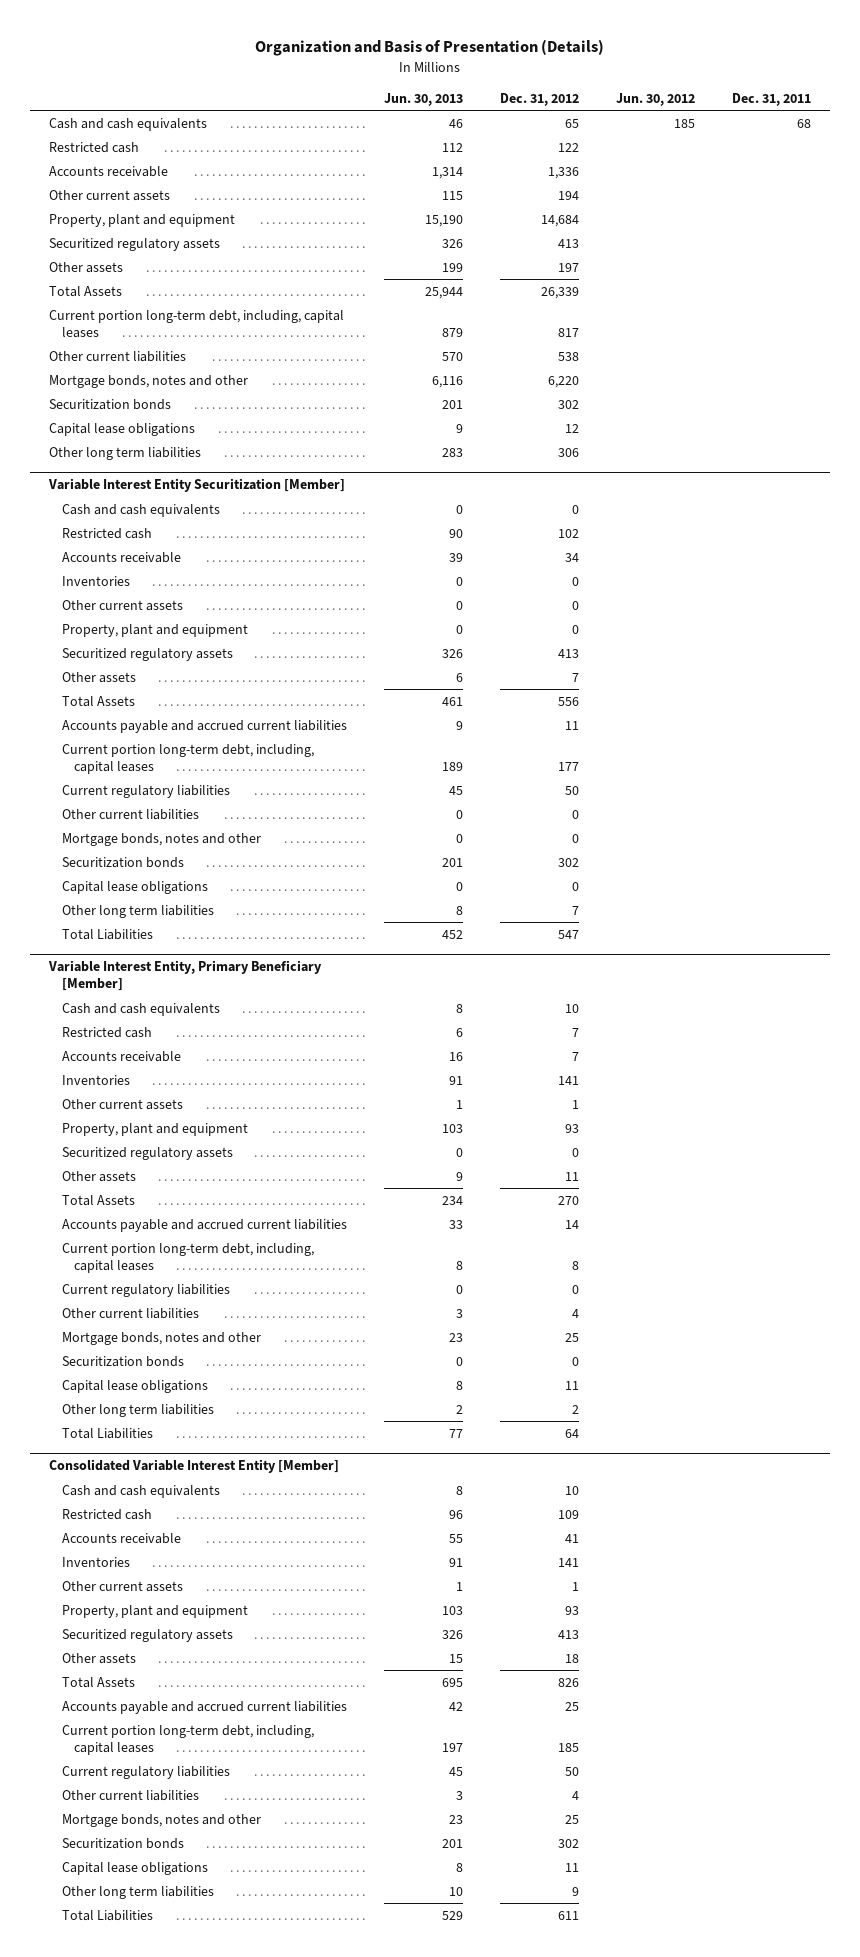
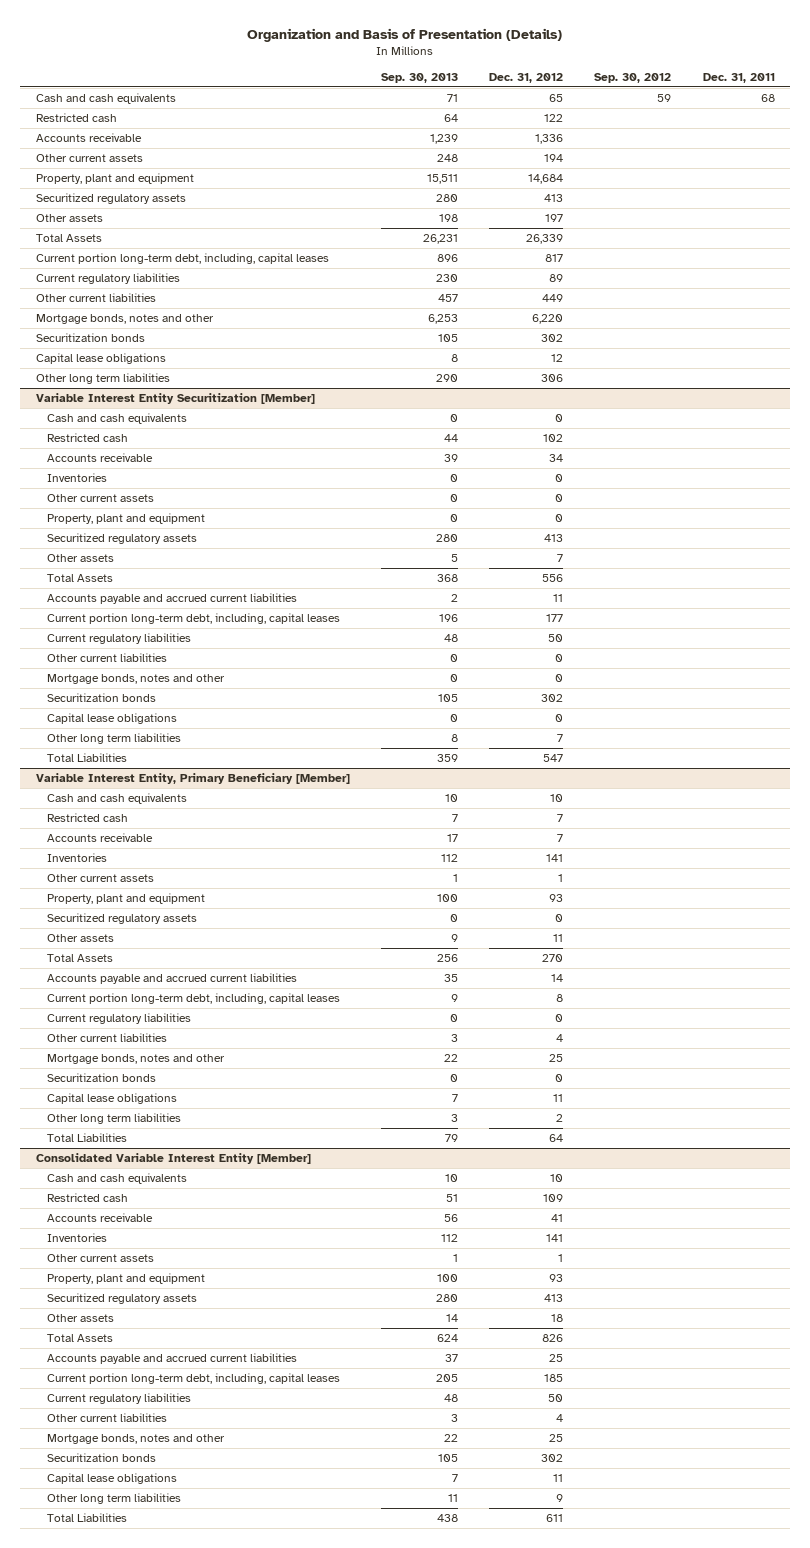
- | Jun. 30, 2013 | Dec. 31, 2012 | Jun. 30, 2012 | Dec. 31, 2011
+ | Sep. 30, 2013 | Dec. 31, 2012 | Sep. 30, 2012 | Dec. 31, 2011
- Other current liabilities | 570 | 538 | |
+ Current regulatory liabilities | 230 | 89 | |
+ Other current liabilities | 457 | 449 | |

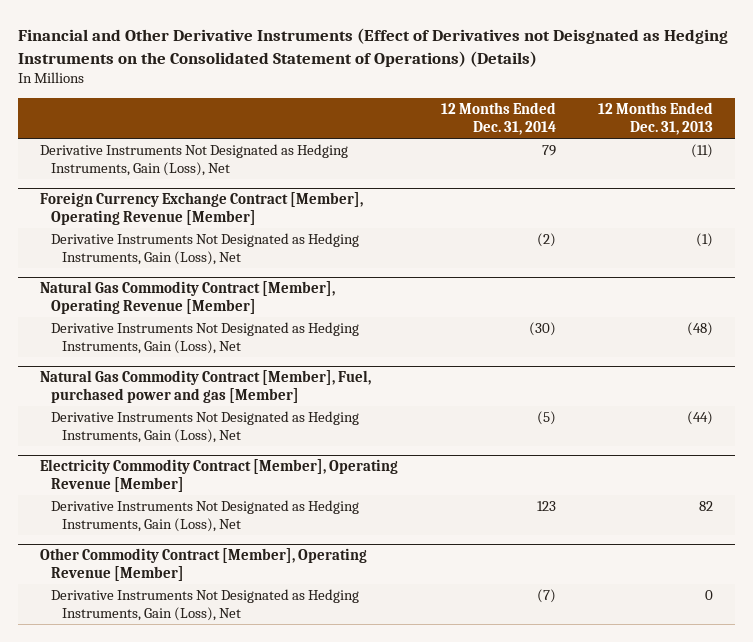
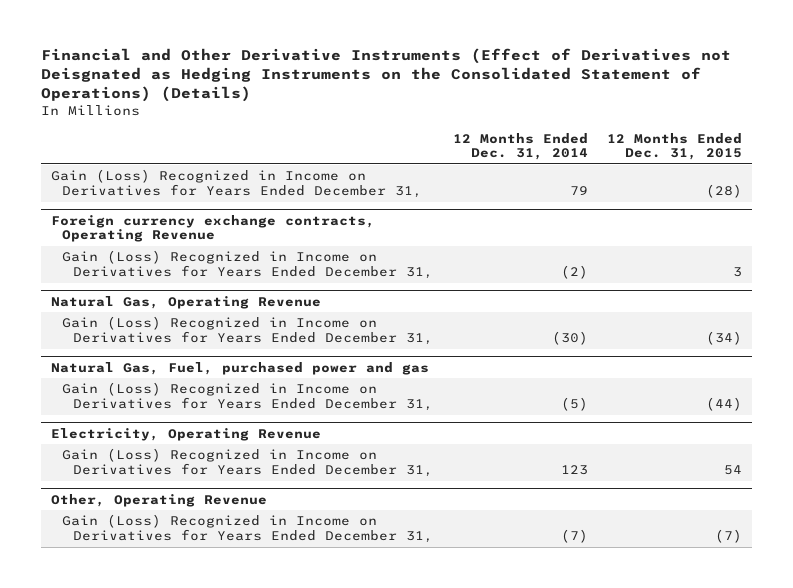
- | 12 Months Ended Dec. 31, 2014 | 12 Months Ended Dec. 31, 2013
+ | 12 Months Ended Dec. 31, 2014 | 12 Months Ended Dec. 31, 2015
- Derivative Instruments Not Designated as Hedging Instruments, Gain (Loss), Net | 79 | (11)
- Foreign Currency Exchange Contract [Member], Operating Revenue [Member]
- Derivative Instruments Not Designated as Hedging Instruments, Gain (Loss), Net | (2) | (1)
- Natural Gas Commodity Contract [Member], Operating Revenue [Member]
- Derivative Instruments Not Designated as Hedging Instruments, Gain (Loss), Net | (30) | (48)
- Natural Gas Commodity Contract [Member], Fuel, purchased power and gas [Member]
- Derivative Instruments Not Designated as Hedging Instruments, Gain (Loss), Net | (5) | (44)
- Electricity Commodity Contract [Member], Operating Revenue [Member]
- Derivative Instruments Not Designated as Hedging Instruments, Gain (Loss), Net | 123 | 82
- Other Commodity Contract [Member], Operating Revenue [Member]
- Derivative Instruments Not Designated as Hedging Instruments, Gain (Loss), Net | (7) | 0
+ Gain (Loss) Recognized in Income on Derivatives for Years Ended December 31, | 79 | (28)
+ Foreign currency exchange contracts, Operating Revenue
+ Gain (Loss) Recognized in Income on Derivatives for Years Ended December 31, | (2) | 3
+ Natural Gas, Operating Revenue
+ Gain (Loss) Recognized in Income on Derivatives for Years Ended December 31, | (30) | (34)
+ Natural Gas, Fuel, purchased power and gas
+ Gain (Loss) Recognized in Income on Derivatives for Years Ended December 31, | (5) | (44)
+ Electricity, Operating Revenue
+ Gain (Loss) Recognized in Income on Derivatives for Years Ended December 31, | 123 | 54
+ Other, Operating Revenue
+ Gain (Loss) Recognized in Income on Derivatives for Years Ended December 31, | (7) | (7)

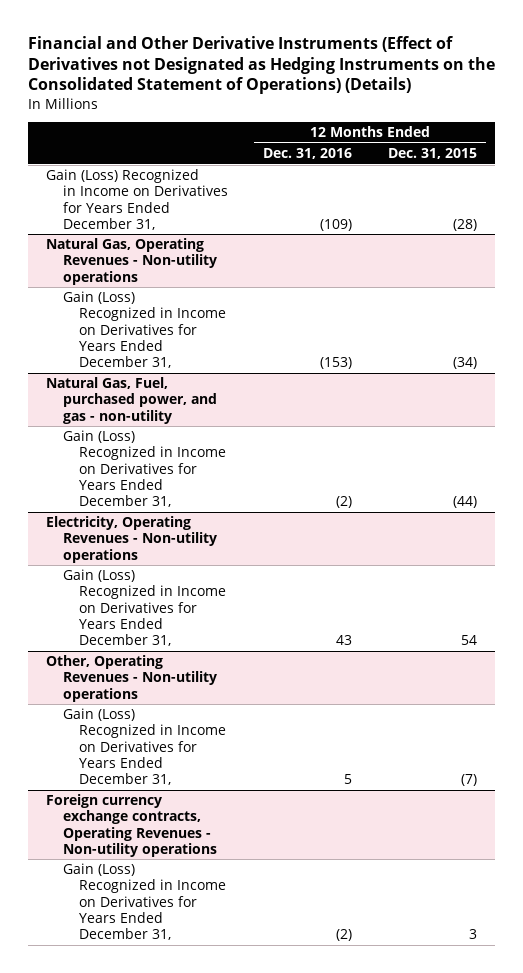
- Financial and Other Derivative Instruments (Effect of Derivatives not Deisgnated as Hedging Instruments on the Consolidated Statement of Operations) (Details)
+ Financial and Other Derivative Instruments (Effect of Derivatives not Designated as Hedging Instruments on the Consolidated Statement of Operations) (Details)
- | 12 Months Ended Dec. 31, 2014 | 12 Months Ended Dec. 31, 2015
+ | 12 Months Ended Dec. 31, 2016 | 12 Months Ended Dec. 31, 2015
- Foreign currency exchange contracts, Operating Revenue
- Gain (Loss) Recognized in Income on Derivatives for Years Ended December 31, | (2) | 3
- Natural Gas, Operating Revenue
+ Natural Gas, Operating Revenues - Non-utility operations
- Natural Gas, Fuel, purchased power and gas
+ Natural Gas, Fuel, purchased power, and gas - non-utility
- Electricity, Operating Revenue
+ Electricity, Operating Revenues - Non-utility operations
- Other, Operating Revenue
+ Other, Operating Revenues - Non-utility operations
+ Foreign currency exchange contracts, Operating Revenues - Non-utility operations
+ Gain (Loss) Recognized in Income on Derivatives for Years Ended December 31, | (2) | 3

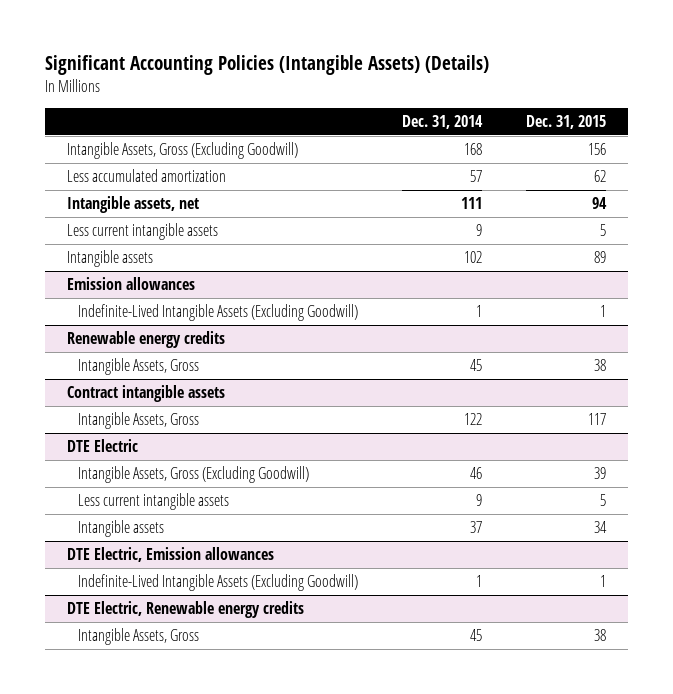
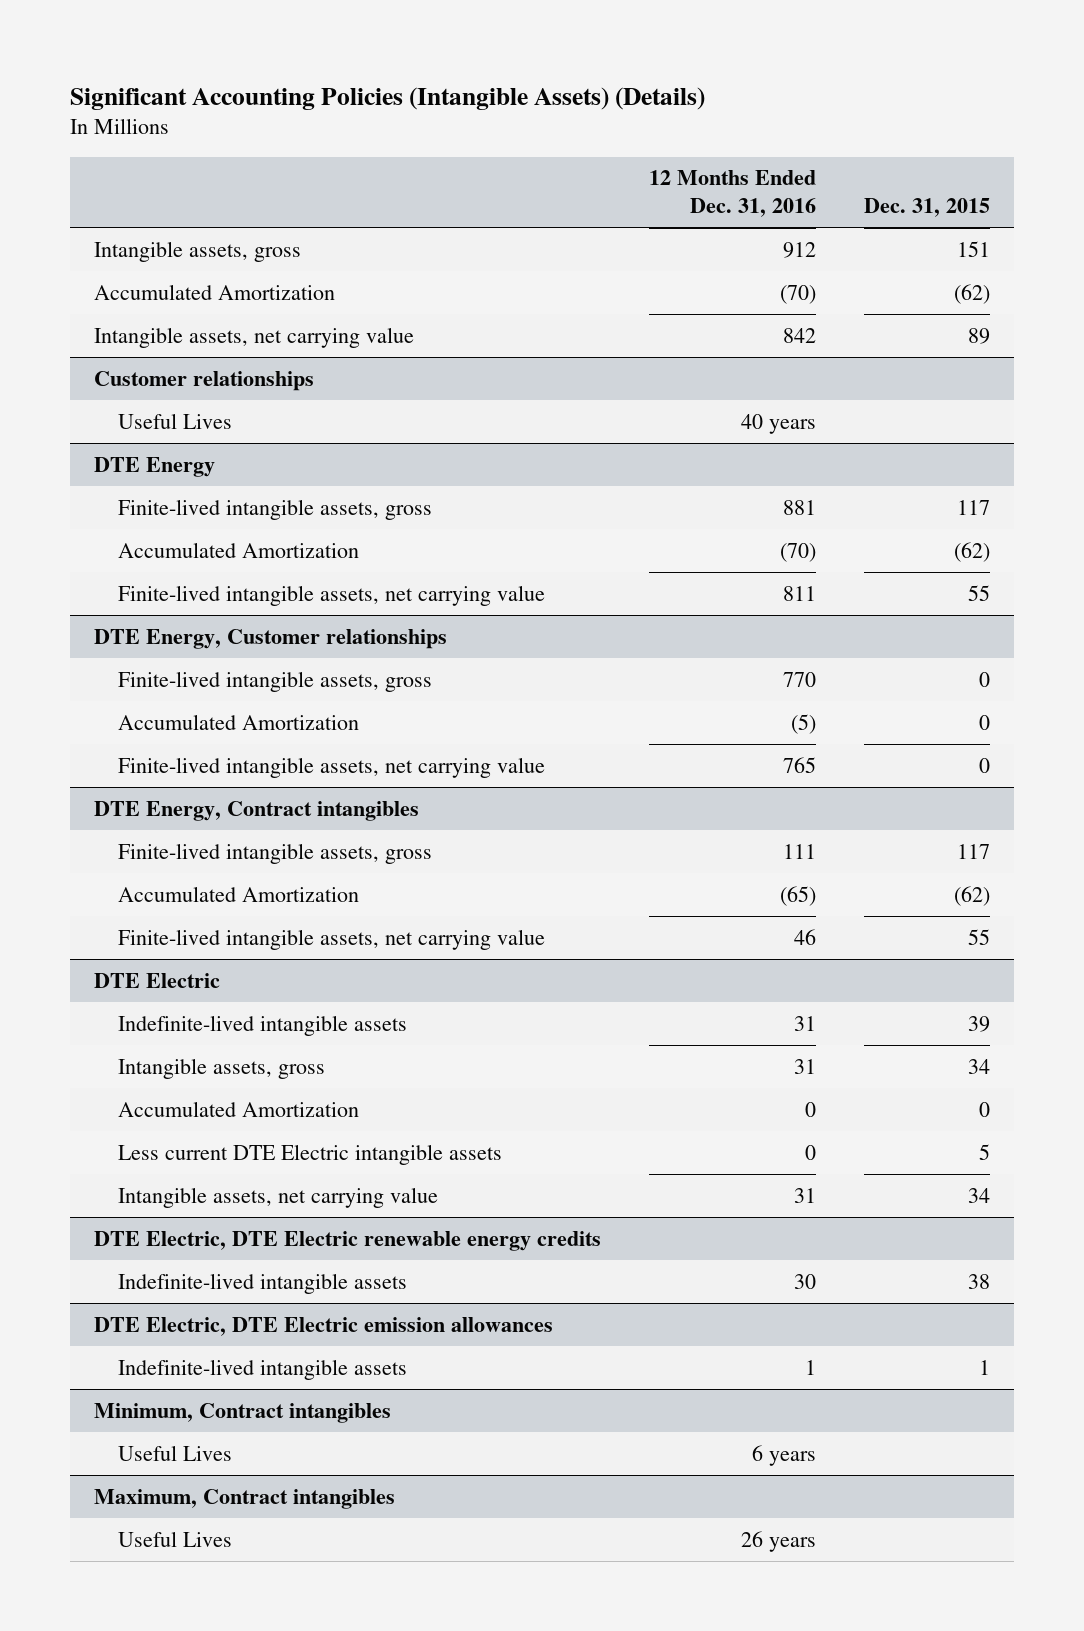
- | Dec. 31, 2014 | Dec. 31, 2015
+ | 12 Months Ended Dec. 31, 2016 | Dec. 31, 2015
- Intangible Assets, Gross (Excluding Goodwill) | 168 | 156
- Less accumulated amortization | 57 | 62
- Intangible assets, net | 111 | 94
- Less current intangible assets | 9 | 5
- Intangible assets | 102 | 89
- Emission allowances
- Indefinite-Lived Intangible Assets (Excluding Goodwill) | 1 | 1
- Renewable energy credits
- Intangible Assets, Gross | 45 | 38
- Contract intangible assets
- Intangible Assets, Gross | 122 | 117
+ Intangible assets, gross | 912 | 151
+ Accumulated Amortization | (70) | (62)
+ Intangible assets, net carrying value | 842 | 89
+ Customer relationships
+ Useful Lives | 40 years |
+ DTE Energy
+ Finite-lived intangible assets, gross | 881 | 117
+ Accumulated Amortization | (70) | (62)
+ Finite-lived intangible assets, net carrying value | 811 | 55
+ DTE Energy, Customer relationships
+ Finite-lived intangible assets, gross | 770 | 0
+ Accumulated Amortization | (5) | 0
+ Finite-lived intangible assets, net carrying value | 765 | 0
+ DTE Energy, Contract intangibles
+ Finite-lived intangible assets, gross | 111 | 117
+ Accumulated Amortization | (65) | (62)
+ Finite-lived intangible assets, net carrying value | 46 | 55
@ DTE Electric
- Intangible Assets, Gross (Excluding Goodwill) | 46 | 39
- Less current intangible assets | 9 | 5
- Intangible assets | 37 | 34
- DTE Electric, Emission allowances
- Indefinite-Lived Intangible Assets (Excluding Goodwill) | 1 | 1
- DTE Electric, Renewable energy credits
- Intangible Assets, Gross | 45 | 38
@ DTE Electric
+ Indefinite-lived intangible assets | 31 | 39
+ Intangible assets, gross | 31 | 34
+ Accumulated Amortization | 0 | 0
+ Less current DTE Electric intangible assets | 0 | 5
+ Intangible assets, net carrying value | 31 | 34
+ DTE Electric, DTE Electric renewable energy credits
+ Indefinite-lived intangible assets | 30 | 38
+ DTE Electric, DTE Electric emission allowances
+ Indefinite-lived intangible assets | 1 | 1
+ Minimum, Contract intangibles
+ Useful Lives | 6 years |
+ Maximum, Contract intangibles
+ Useful Lives | 26 years |

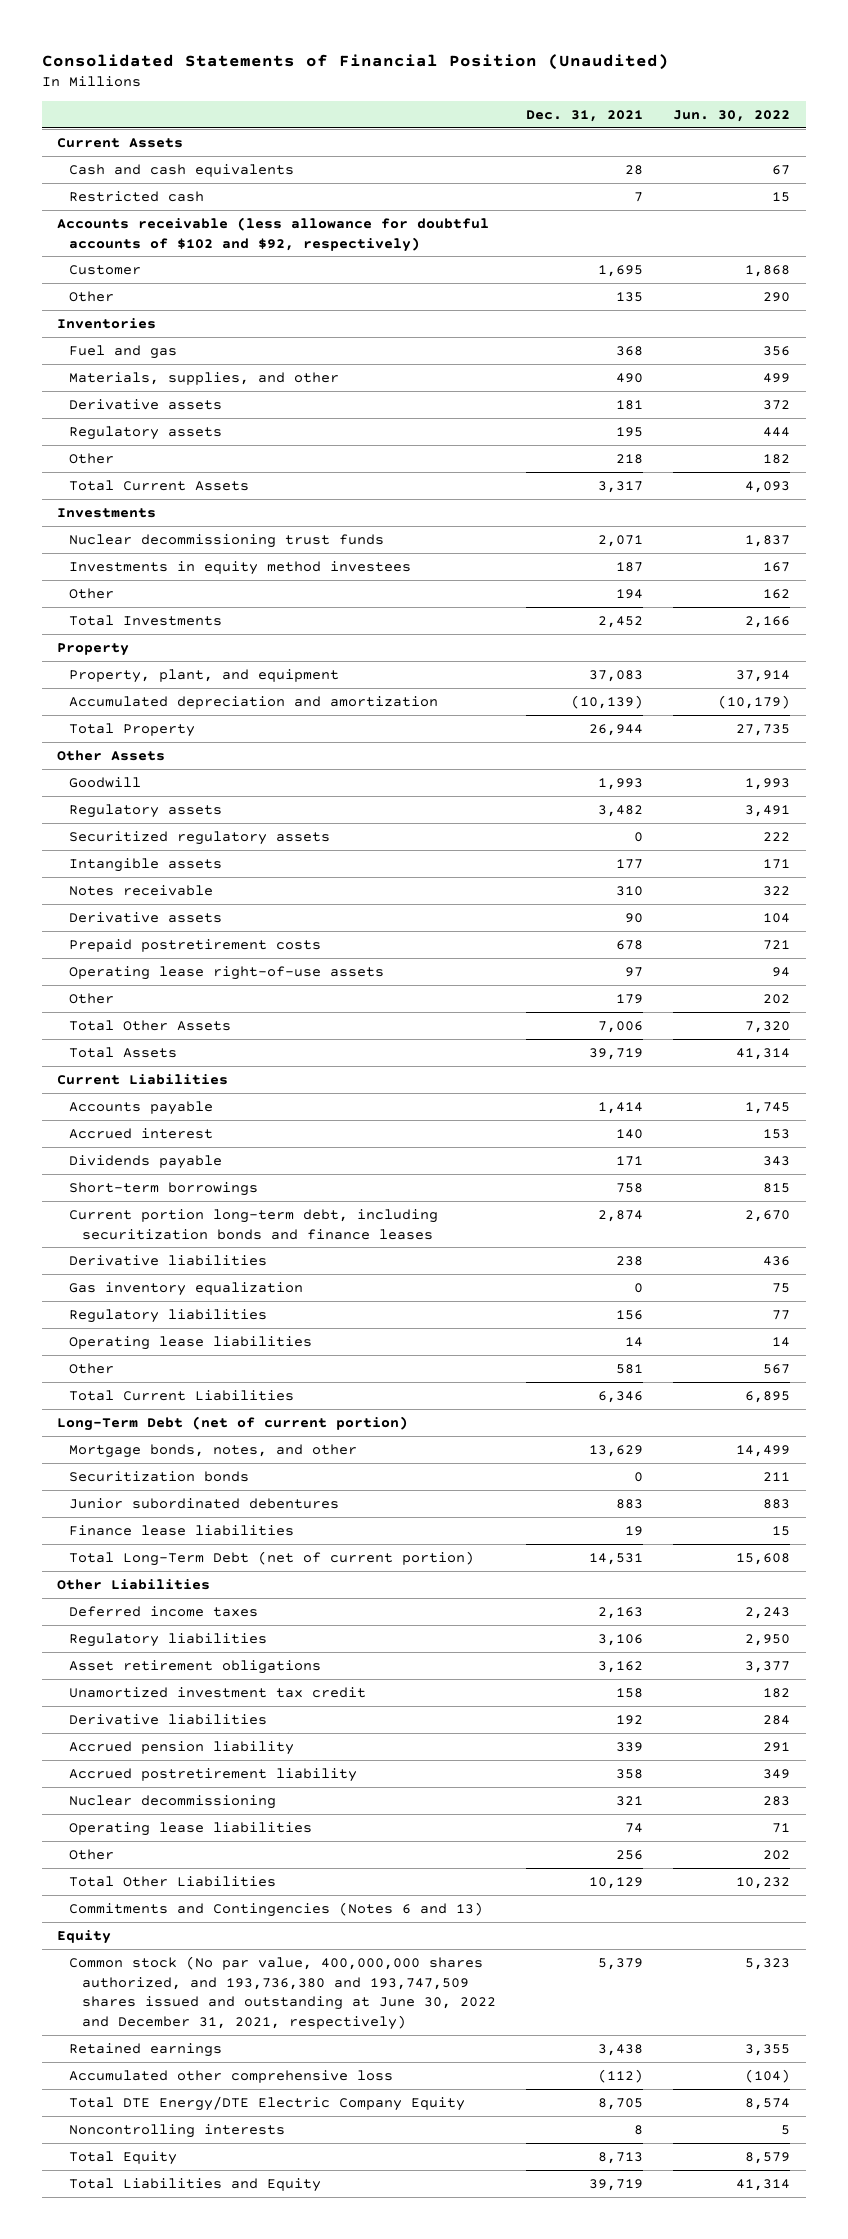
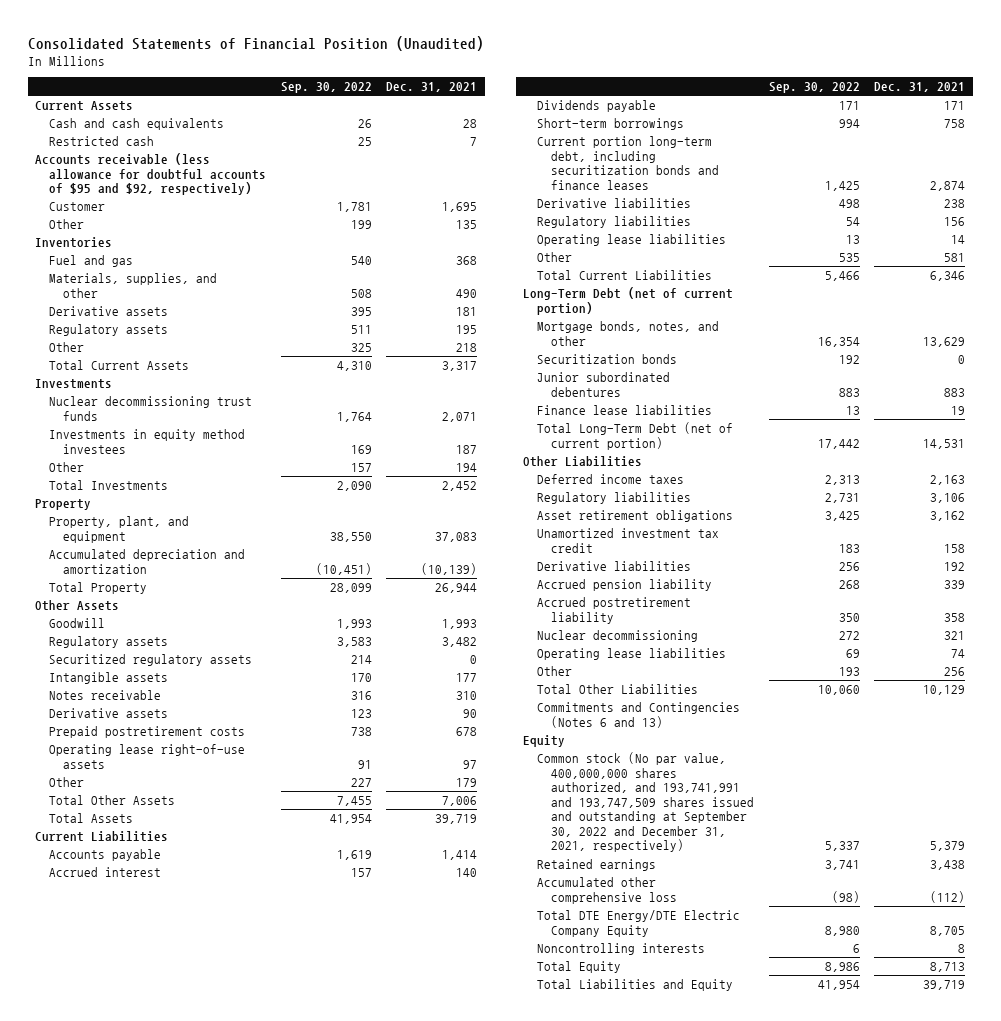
- | Dec. 31, 2021 | Jun. 30, 2022
+ | Sep. 30, 2022 | Dec. 31, 2021
- Accounts receivable (less allowance for doubtful accounts of $102 and $92, respectively)
+ Accounts receivable (less allowance for doubtful accounts of $95 and $92, respectively)
- Gas inventory equalization | 0 | 75
- Common stock (No par value, 400,000,000 shares authorized, and 193,736,380 and 193,747,509 shares issued and outstanding at June 30, 2022 and December 31, 2021, respectively) | 5,379 | 5,323
+ Common stock (No par value, 400,000,000 shares authorized, and 193,741,991 and 193,747,509 shares issued and outstanding at September 30, 2022 and December 31, 2021, respectively) | 5,337 | 5,379

